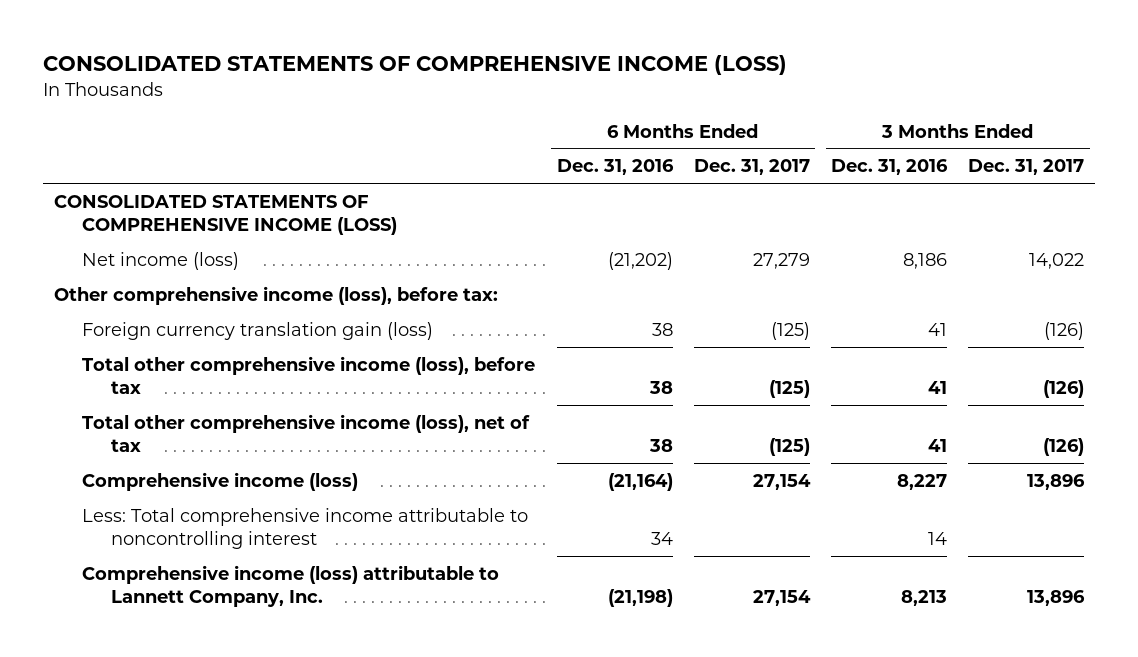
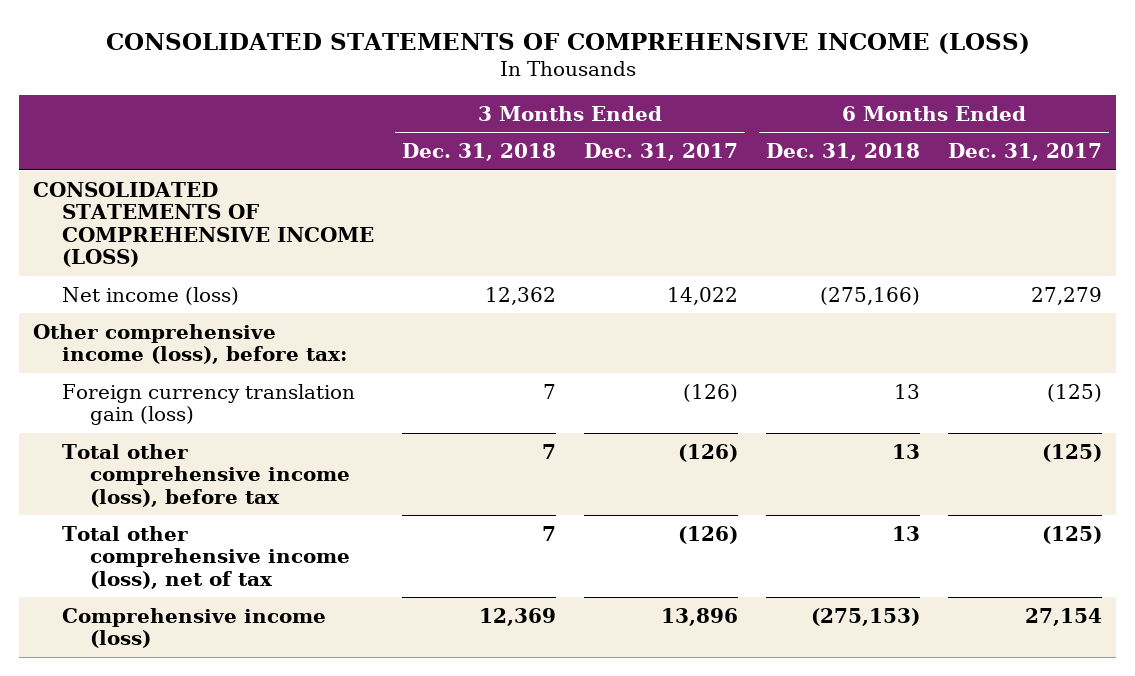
- | 6 Months Ended Dec. 31, 2016 | 6 Months Ended Dec. 31, 2017 | 3 Months Ended Dec. 31, 2016 | 3 Months Ended Dec. 31, 2017
+ | 3 Months Ended Dec. 31, 2018 | 3 Months Ended Dec. 31, 2017 | 6 Months Ended Dec. 31, 2018 | 6 Months Ended Dec. 31, 2017
- Less: Total comprehensive income attributable to noncontrolling interest | 34 | | 14 |
- Comprehensive income (loss) attributable to Lannett Company, Inc. | (21,198) | 27,154 | 8,213 | 13,896

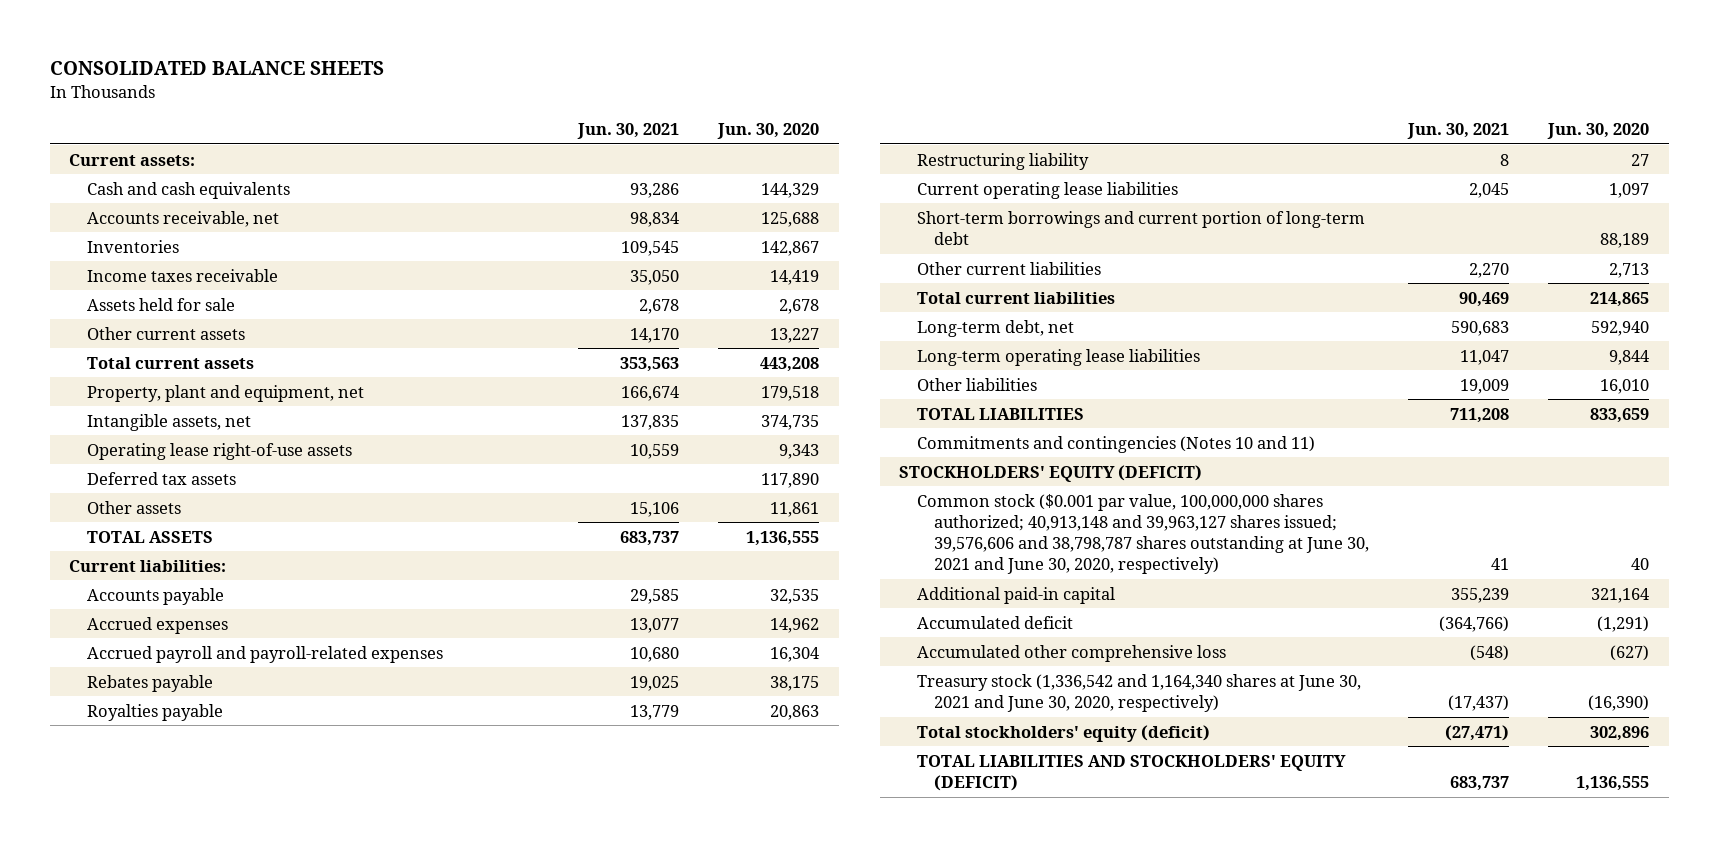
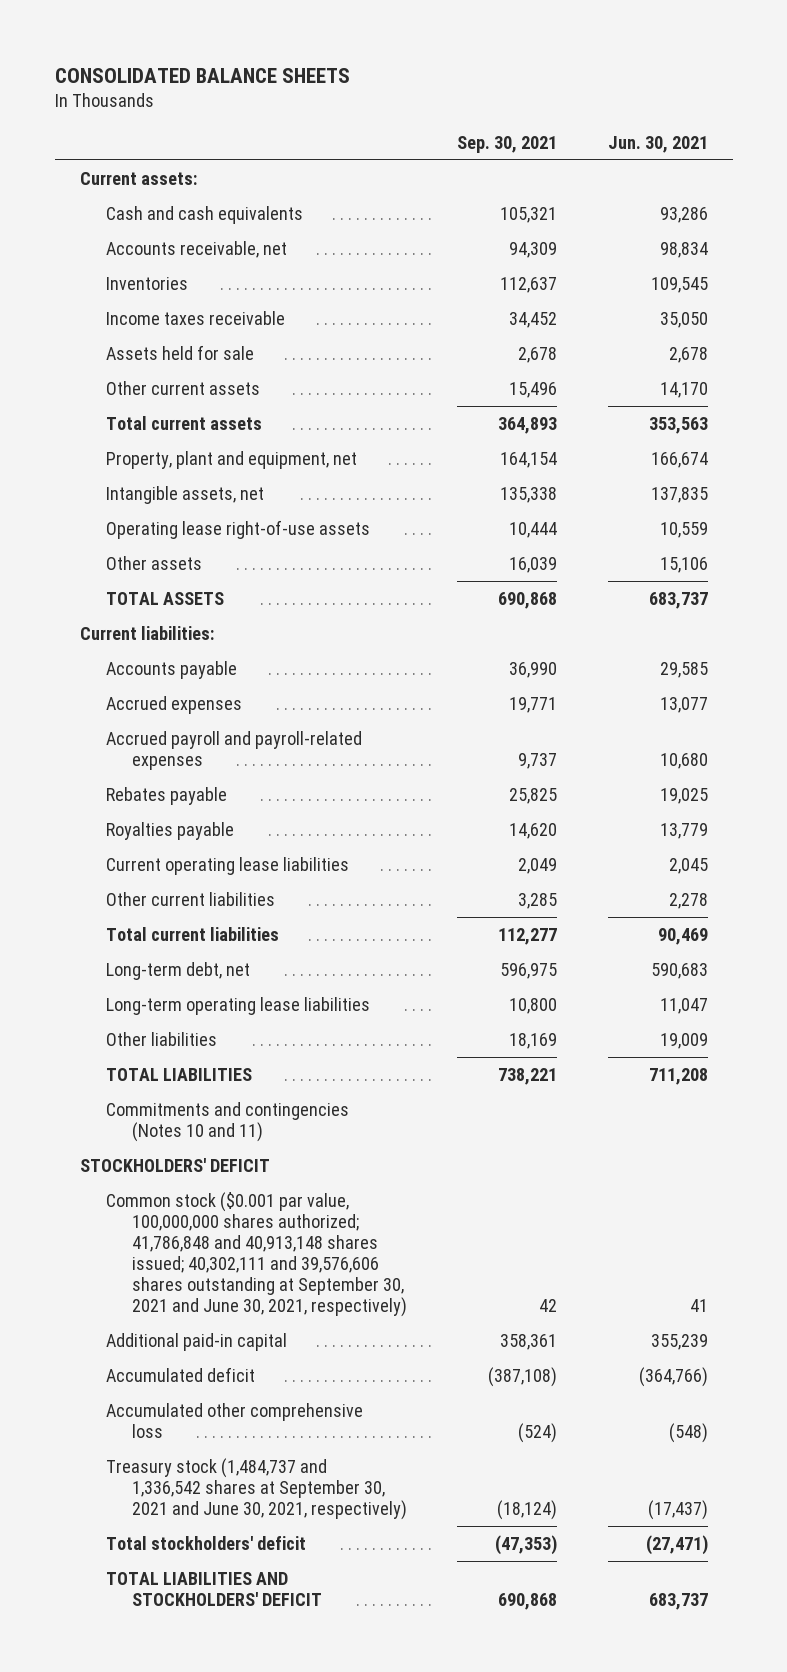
- | Jun. 30, 2021 | Jun. 30, 2020
+ | Sep. 30, 2021 | Jun. 30, 2021
- Deferred tax assets | | 117,890
- Restructuring liability | 8 | 27
- Short-term borrowings and current portion of long-term debt | | 88,189
- Other current liabilities | 2,270 | 2,713
+ Other current liabilities | 3,285 | 2,278
- STOCKHOLDERS' EQUITY (DEFICIT)
- Common stock ($0.001 par value, 100,000,000 shares authorized; 40,913,148 and 39,963,127 shares issued; 39,576,606 and 38,798,787 shares outstanding at June 30, 2021 and June 30, 2020, respectively) | 41 | 40
+ STOCKHOLDERS' DEFICIT
+ Common stock ($0.001 par value, 100,000,000 shares authorized; 41,786,848 and 40,913,148 shares issued; 40,302,111 and 39,576,606 shares outstanding at September 30, 2021 and June 30, 2021, respectively) | 42 | 41
- Treasury stock (1,336,542 and 1,164,340 shares at June 30, 2021 and June 30, 2020, respectively) | (17,437) | (16,390)
- Total stockholders' equity (deficit) | (27,471) | 302,896
- TOTAL LIABILITIES AND STOCKHOLDERS' EQUITY (DEFICIT) | 683,737 | 1,136,555
+ Treasury stock (1,484,737 and 1,336,542 shares at September 30, 2021 and June 30, 2021, respectively) | (18,124) | (17,437)
+ Total stockholders' deficit | (47,353) | (27,471)
+ TOTAL LIABILITIES AND STOCKHOLDERS' DEFICIT | 690,868 | 683,737

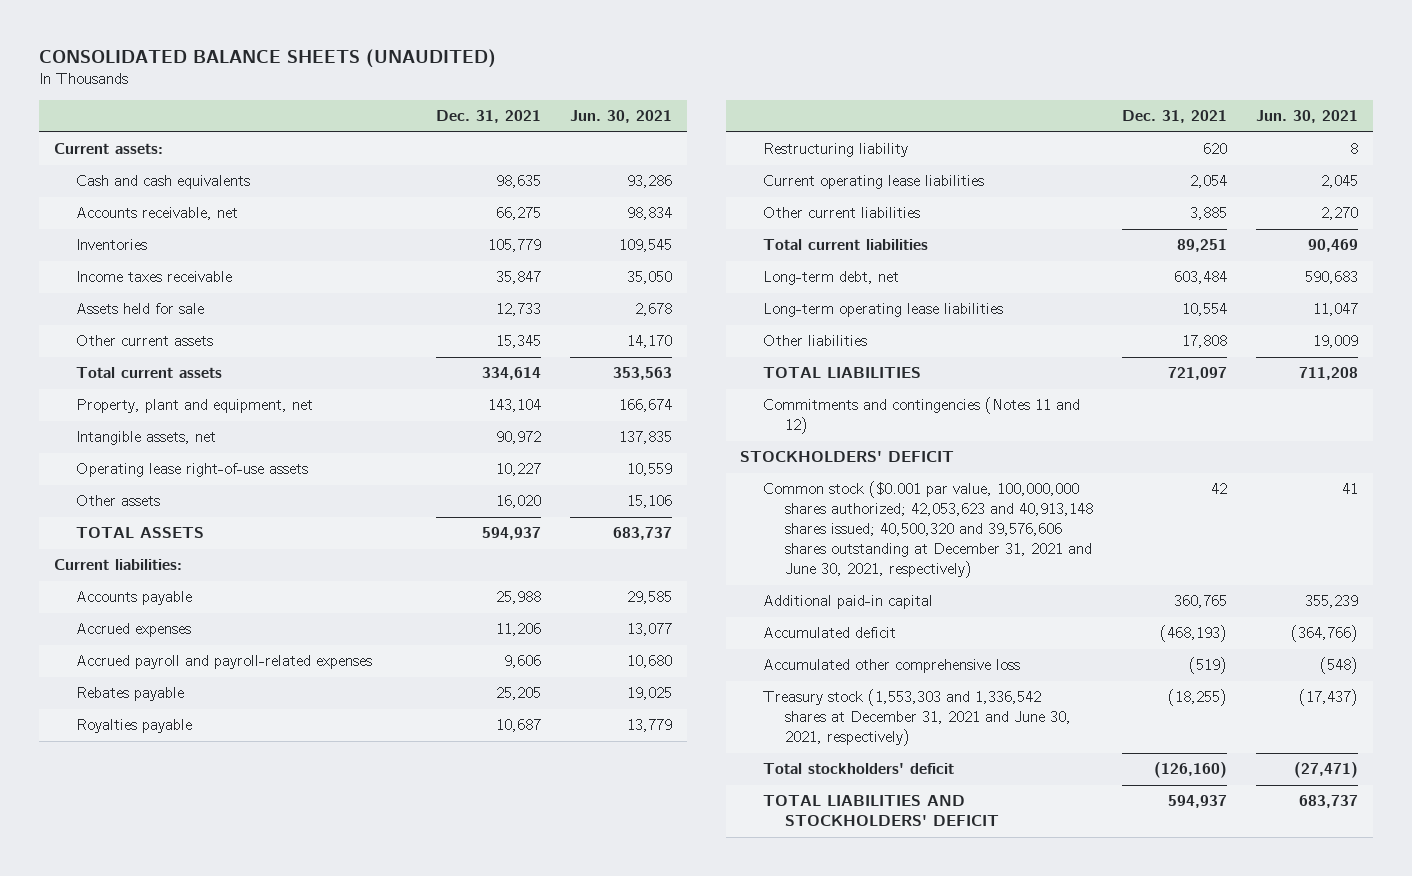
- CONSOLIDATED BALANCE SHEETS
+ CONSOLIDATED BALANCE SHEETS (UNAUDITED)
- | Sep. 30, 2021 | Jun. 30, 2021
+ | Dec. 31, 2021 | Jun. 30, 2021
+ Restructuring liability | 620 | 8
- Other current liabilities | 3,285 | 2,278
+ Other current liabilities | 3,885 | 2,270
- Commitments and contingencies (Notes 10 and 11)
+ Commitments and contingencies (Notes 11 and 12)
- Common stock ($0.001 par value, 100,000,000 shares authorized; 41,786,848 and 40,913,148 shares issued; 40,302,111 and 39,576,606 shares outstanding at September 30, 2021 and June 30, 2021, respectively) | 42 | 41
+ Common stock ($0.001 par value, 100,000,000 shares authorized; 42,053,623 and 40,913,148 shares issued; 40,500,320 and 39,576,606 shares outstanding at December 31, 2021 and June 30, 2021, respectively) | 42 | 41
- Treasury stock (1,484,737 and 1,336,542 shares at September 30, 2021 and June 30, 2021, respectively) | (18,124) | (17,437)
+ Treasury stock (1,553,303 and 1,336,542 shares at December 31, 2021 and June 30, 2021, respectively) | (18,255) | (17,437)

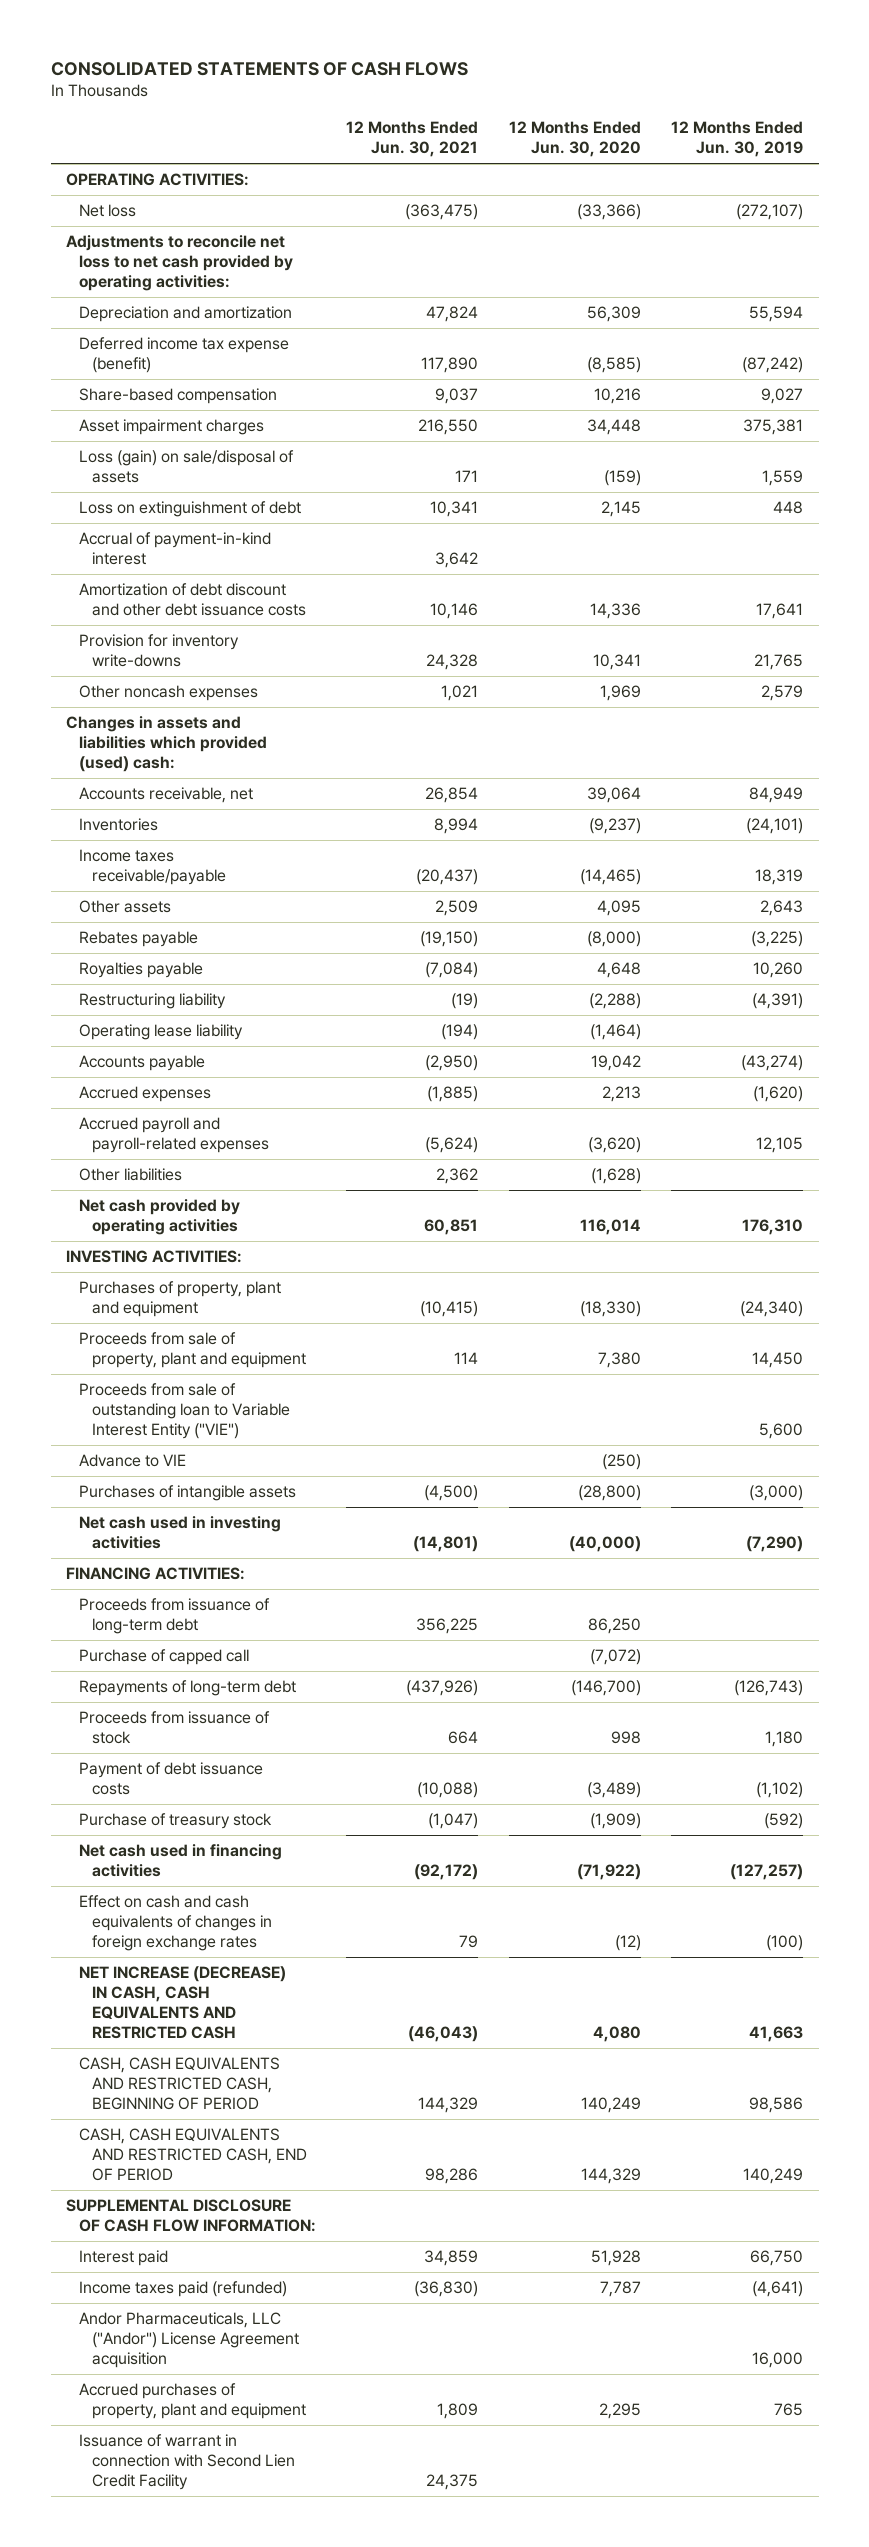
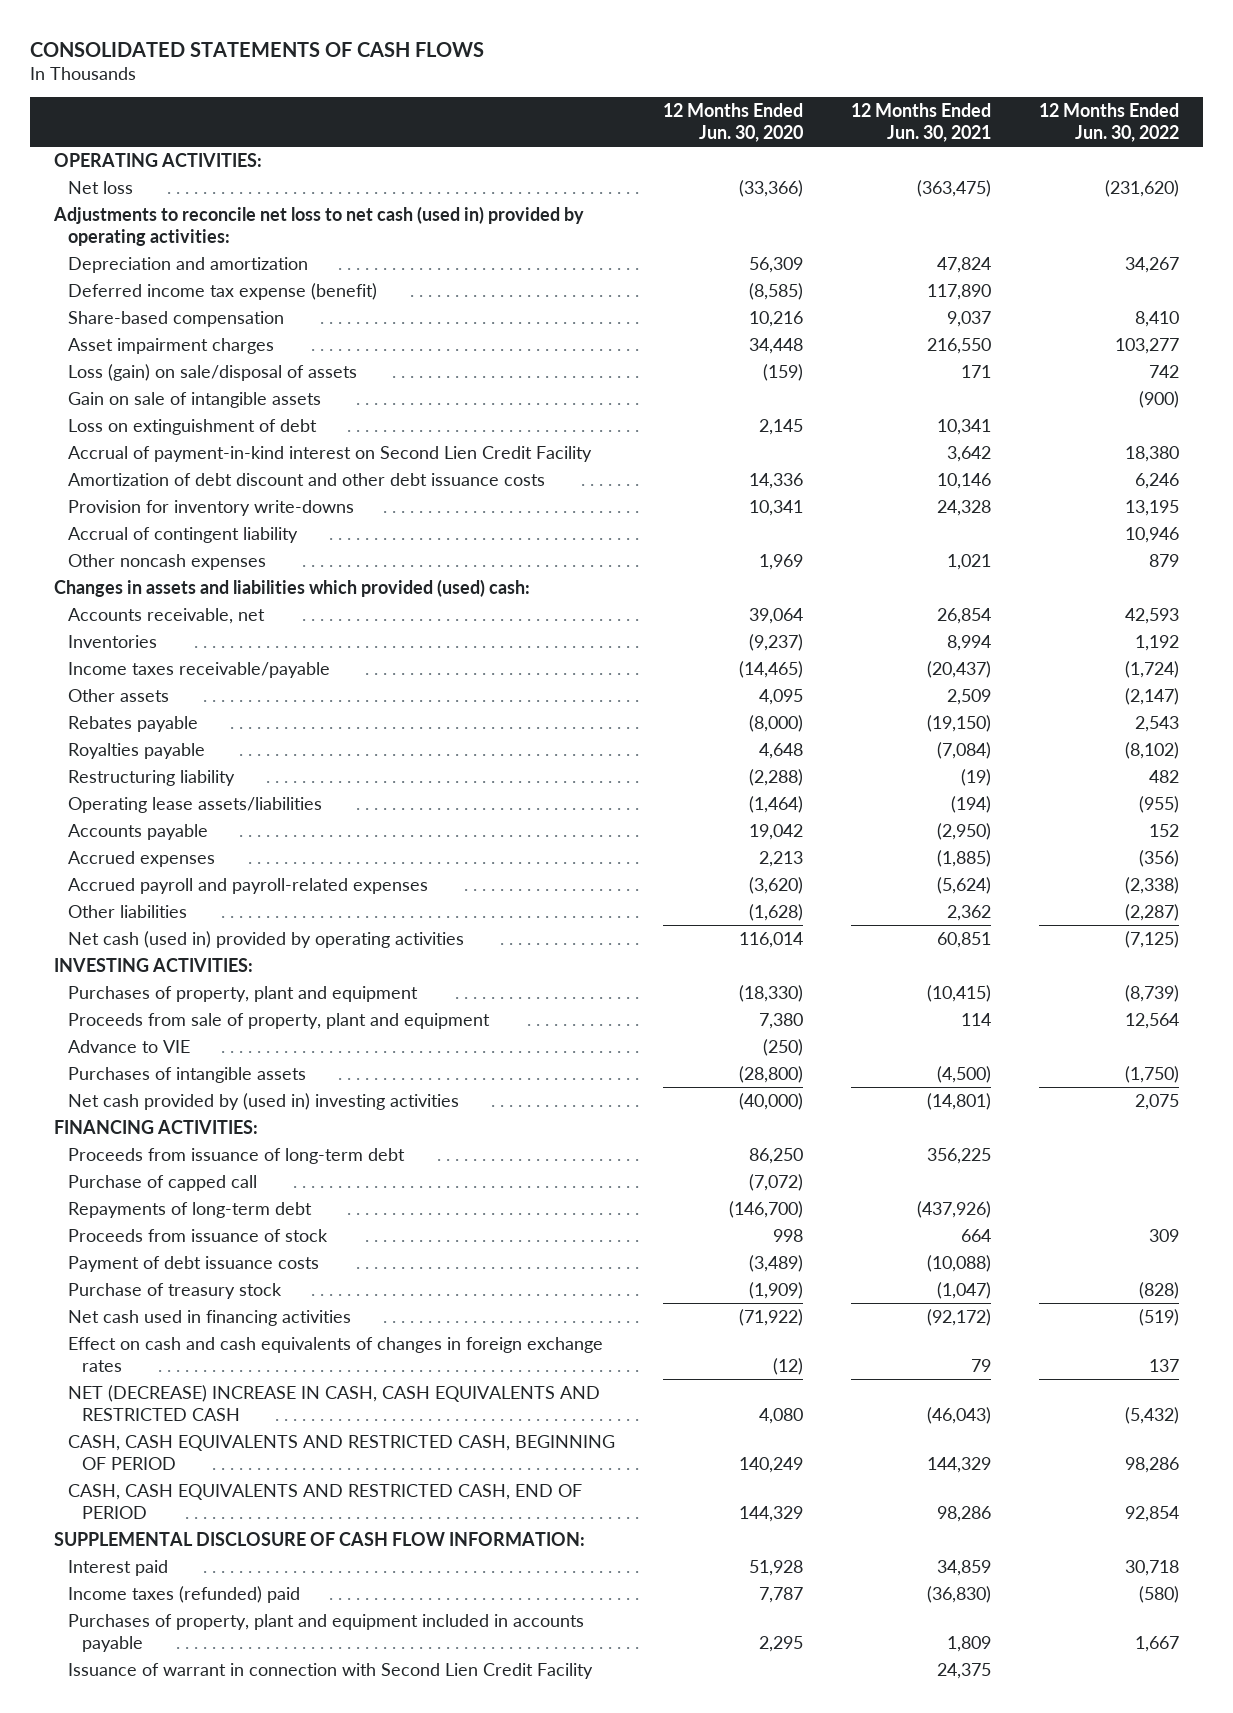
- | 12 Months Ended Jun. 30, 2021 | 12 Months Ended Jun. 30, 2020 | 12 Months Ended Jun. 30, 2019
+ | 12 Months Ended Jun. 30, 2020 | 12 Months Ended Jun. 30, 2021 | 12 Months Ended Jun. 30, 2022
- Adjustments to reconcile net loss to net cash provided by operating activities:
+ Adjustments to reconcile net loss to net cash (used in) provided by operating activities:
+ Gain on sale of intangible assets | | | (900)
- Accrual of payment-in-kind interest | 3,642 | |
+ Accrual of payment-in-kind interest on Second Lien Credit Facility | | 3,642 | 18,380
+ Accrual of contingent liability | | | 10,946
- Operating lease liability | (194) | (1,464) |
+ Operating lease assets/liabilities | (1,464) | (194) | (955)
- Net cash provided by operating activities | 60,851 | 116,014 | 176,310
+ Net cash (used in) provided by operating activities | 116,014 | 60,851 | (7,125)
- Proceeds from sale of outstanding loan to Variable Interest Entity ("VIE") | | | 5,600
- Net cash used in investing activities | (14,801) | (40,000) | (7,290)
+ Net cash provided by (used in) investing activities | (40,000) | (14,801) | 2,075
- NET INCREASE (DECREASE) IN CASH, CASH EQUIVALENTS AND RESTRICTED CASH | (46,043) | 4,080 | 41,663
+ NET (DECREASE) INCREASE IN CASH, CASH EQUIVALENTS AND RESTRICTED CASH | 4,080 | (46,043) | (5,432)
- Income taxes paid (refunded) | (36,830) | 7,787 | (4,641)
- Andor Pharmaceuticals, LLC ("Andor") License Agreement acquisition | | | 16,000
- Accrued purchases of property, plant and equipment | 1,809 | 2,295 | 765
+ Income taxes (refunded) paid | 7,787 | (36,830) | (580)
+ Purchases of property, plant and equipment included in accounts payable | 2,295 | 1,809 | 1,667

